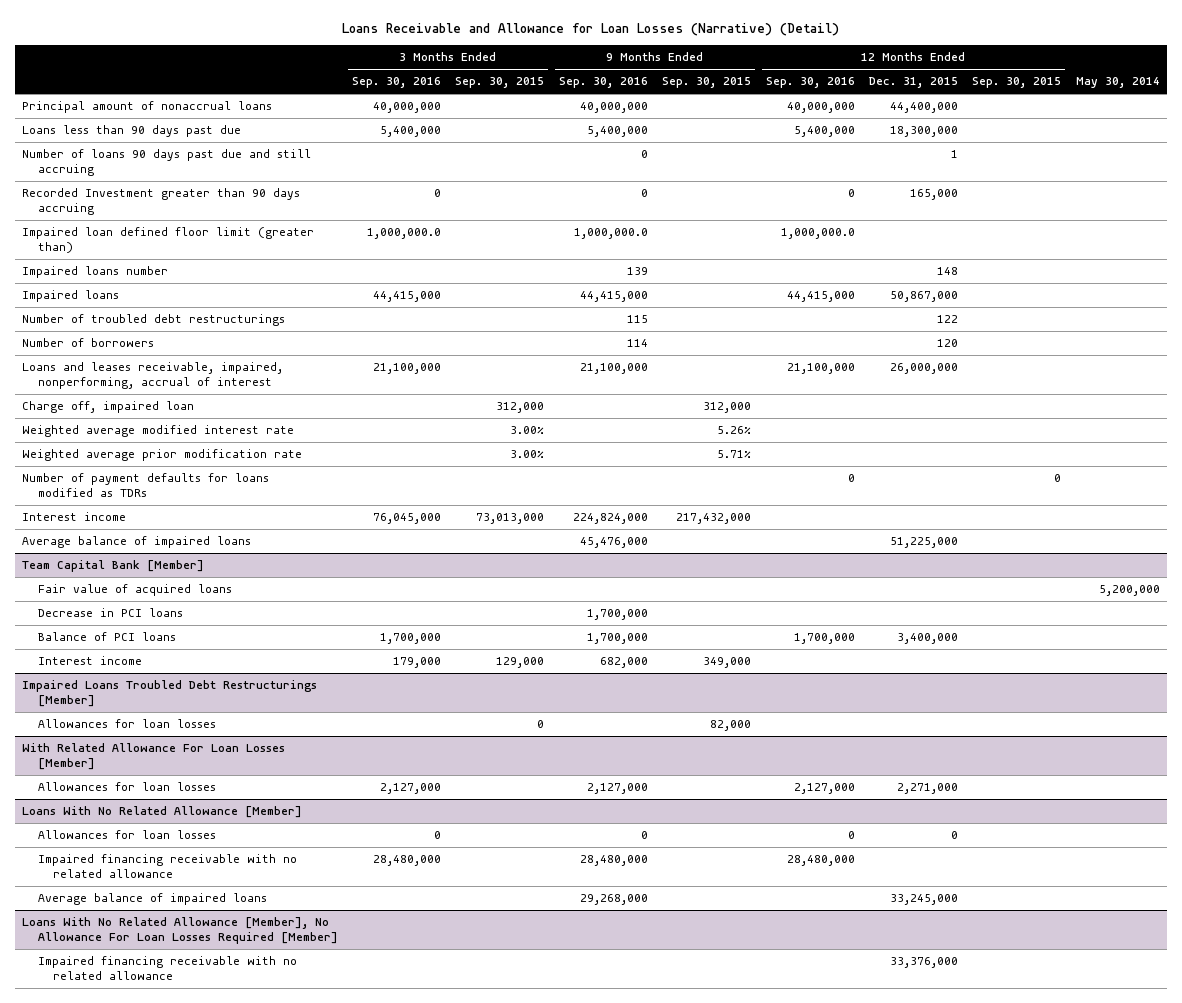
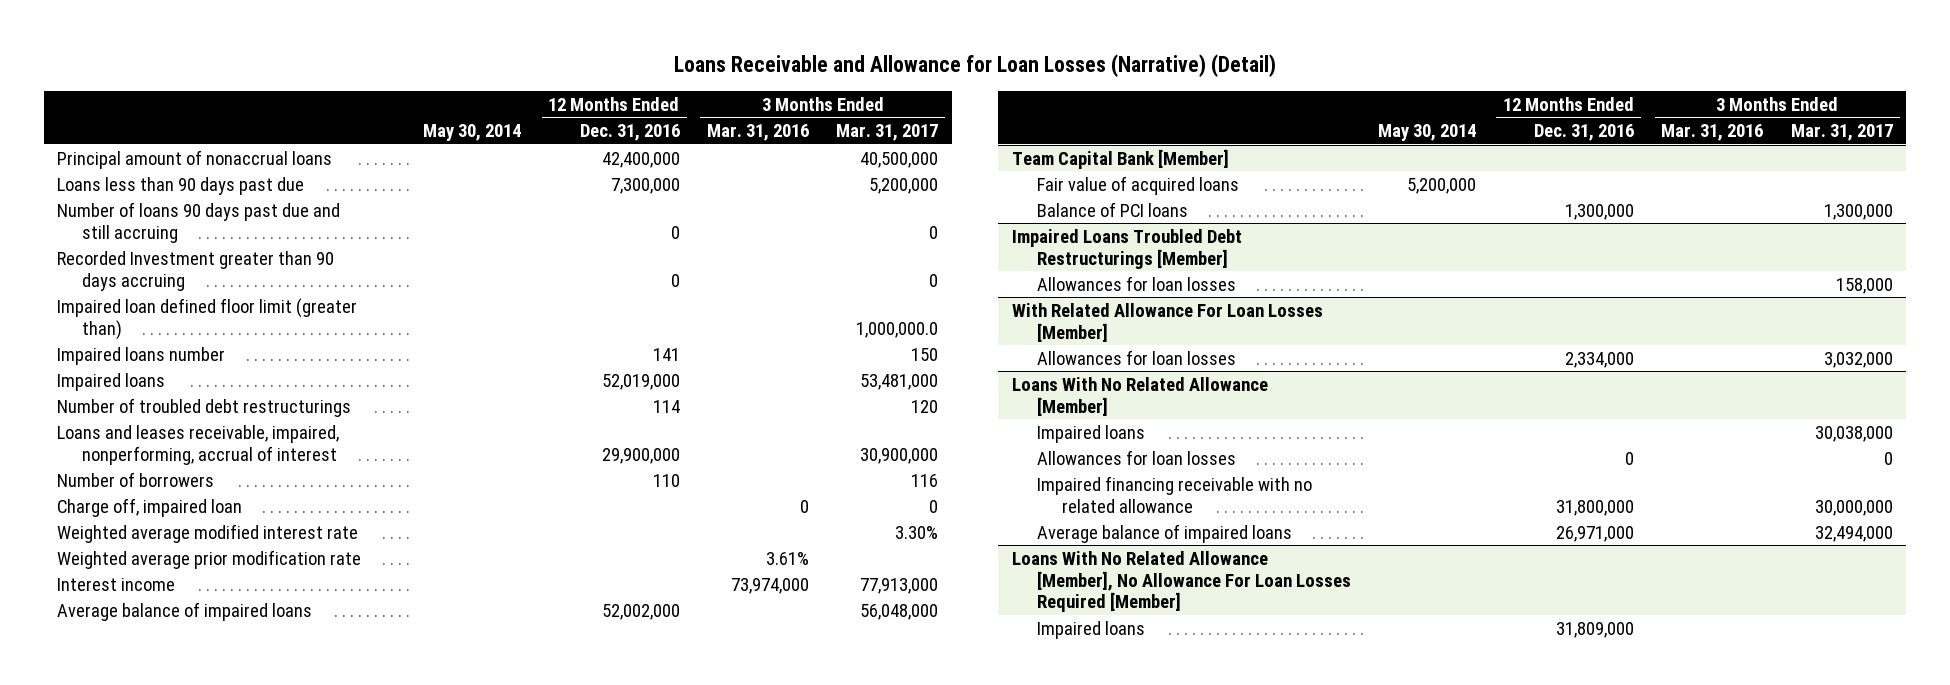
- | 3 Months Ended Sep. 30, 2016 | 3 Months Ended Sep. 30, 2015 | 9 Months Ended Sep. 30, 2016 | 9 Months Ended Sep. 30, 2015 | 12 Months Ended Sep. 30, 2016 | 12 Months Ended Dec. 31, 2015 | 12 Months Ended Sep. 30, 2015 | May 30, 2014
+ | May 30, 2014 | 12 Months Ended Dec. 31, 2016 | 3 Months Ended Mar. 31, 2016 | 3 Months Ended Mar. 31, 2017
moved down: Number of borrowers | | 110 | | 116
- Number of payment defaults for loans modified as TDRs | | | | | 0 | | 0 |
@ Team Capital Bank [Member]
- Decrease in PCI loans | | | 1,700,000 | | | | |
- Interest income | 179,000 | 129,000 | 682,000 | 349,000 | | | |
@ Loans With No Related Allowance [Member]
+ Impaired loans | | | | 30,038,000
@ Loans With No Related Allowance [Member], No Allowance For Loan Losses Required [Member]
- Impaired financing receivable with no related allowance | | | | | | 33,376,000 | |
+ Impaired loans | | 31,809,000 | |

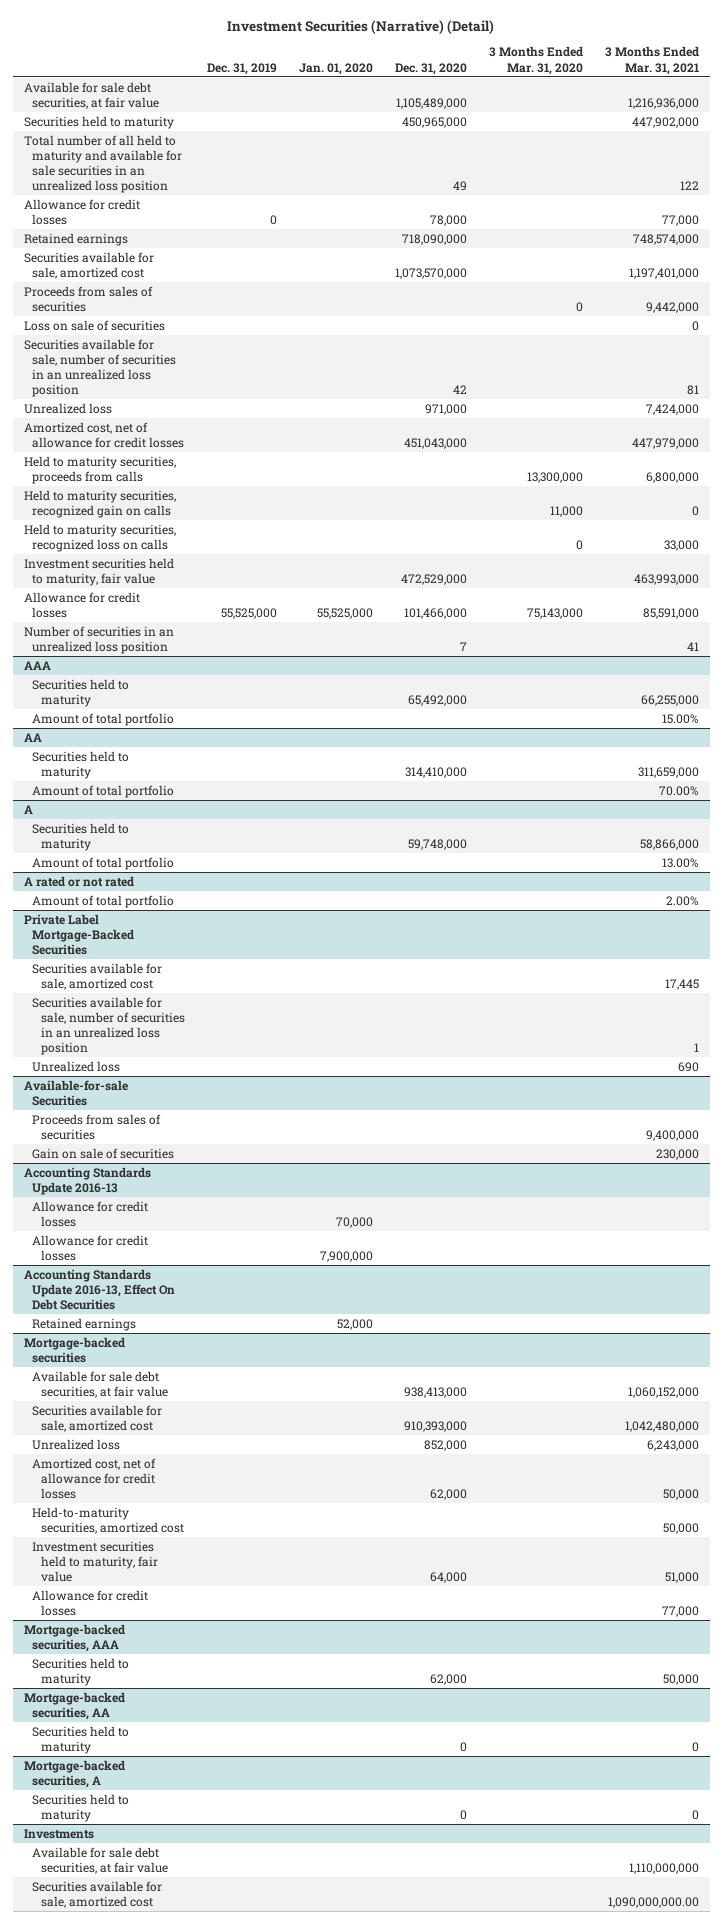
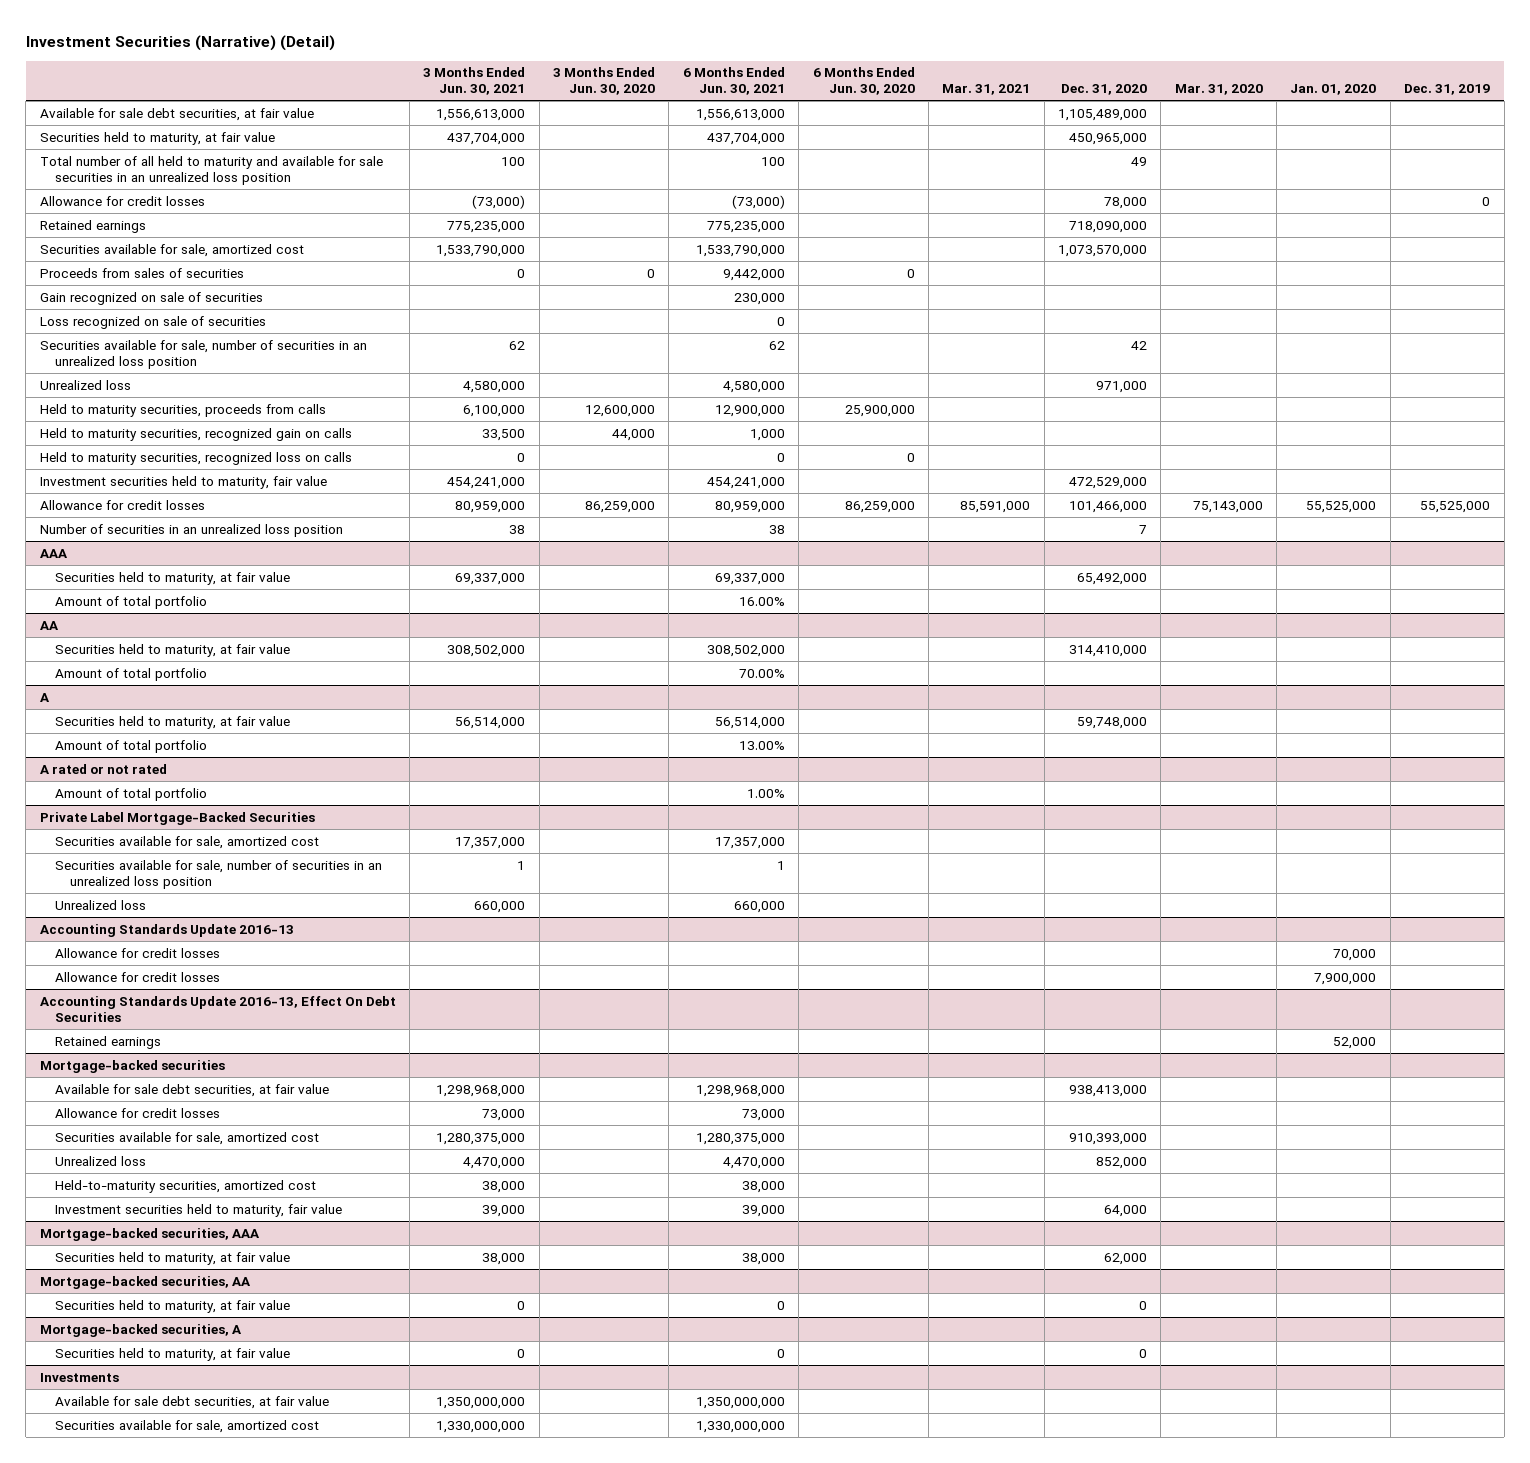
- | Dec. 31, 2019 | Jan. 01, 2020 | Dec. 31, 2020 | 3 Months Ended Mar. 31, 2020 | 3 Months Ended Mar. 31, 2021
+ | 3 Months Ended Jun. 30, 2021 | 3 Months Ended Jun. 30, 2020 | 6 Months Ended Jun. 30, 2021 | 6 Months Ended Jun. 30, 2020 | Mar. 31, 2021 | Dec. 31, 2020 | Mar. 31, 2020 | Jan. 01, 2020 | Dec. 31, 2019
- Securities held to maturity | | | 450,965,000 | | 447,902,000
+ Securities held to maturity, at fair value | 437,704,000 | | 437,704,000 | | | 450,965,000 | | |
- Loss on sale of securities | | | | | 0
+ Gain recognized on sale of securities | | | 230,000 | | | | | |
+ Loss recognized on sale of securities | | | 0 | | | | | |
- Amortized cost, net of allowance for credit losses | | | 451,043,000 | | 447,979,000
@ AAA
- Securities held to maturity | | | 65,492,000 | | 66,255,000
+ Securities held to maturity, at fair value | 69,337,000 | | 69,337,000 | | | 65,492,000 | | |
@ AA
- Securities held to maturity | | | 314,410,000 | | 311,659,000
+ Securities held to maturity, at fair value | 308,502,000 | | 308,502,000 | | | 314,410,000 | | |
@ A
- Securities held to maturity | | | 59,748,000 | | 58,866,000
+ Securities held to maturity, at fair value | 56,514,000 | | 56,514,000 | | | 59,748,000 | | |
- Available-for-sale Securities
- Proceeds from sales of securities | | | | | 9,400,000
- Gain on sale of securities | | | | | 230,000
@ Mortgage-backed securities
moved up: Allowance for credit losses | 73,000 | | 73,000 | | | | | |
- Amortized cost, net of allowance for credit losses | | | 62,000 | | 50,000
@ Mortgage-backed securities, AAA
- Securities held to maturity | | | 62,000 | | 50,000
+ Securities held to maturity, at fair value | 38,000 | | 38,000 | | | 62,000 | | |
@ Mortgage-backed securities, AA
- Securities held to maturity | | | 0 | | 0
+ Securities held to maturity, at fair value | 0 | | 0 | | | 0 | | |
@ Mortgage-backed securities, A
- Securities held to maturity | | | 0 | | 0
+ Securities held to maturity, at fair value | 0 | | 0 | | | 0 | | |

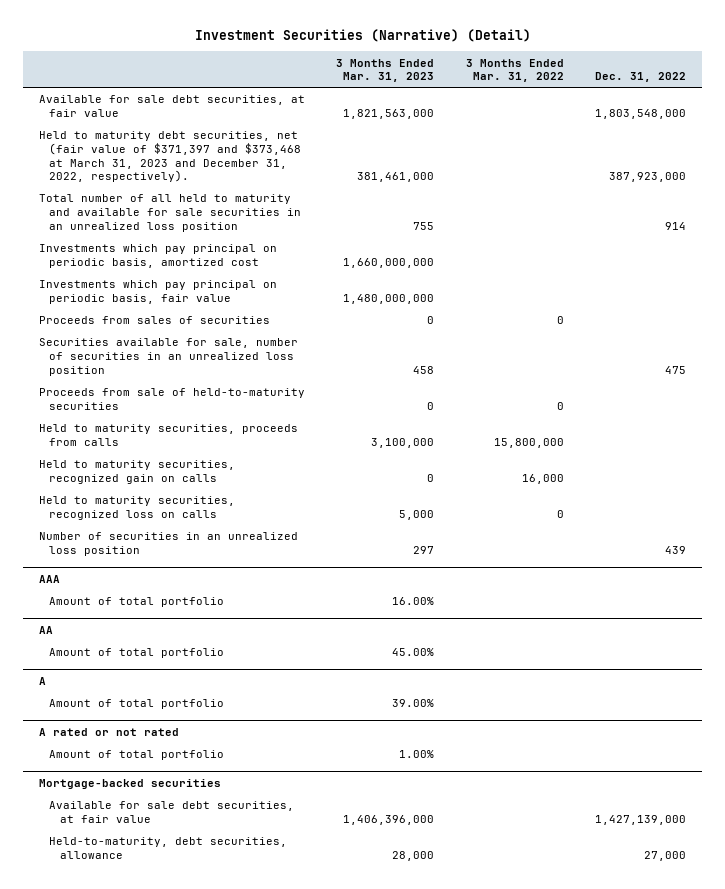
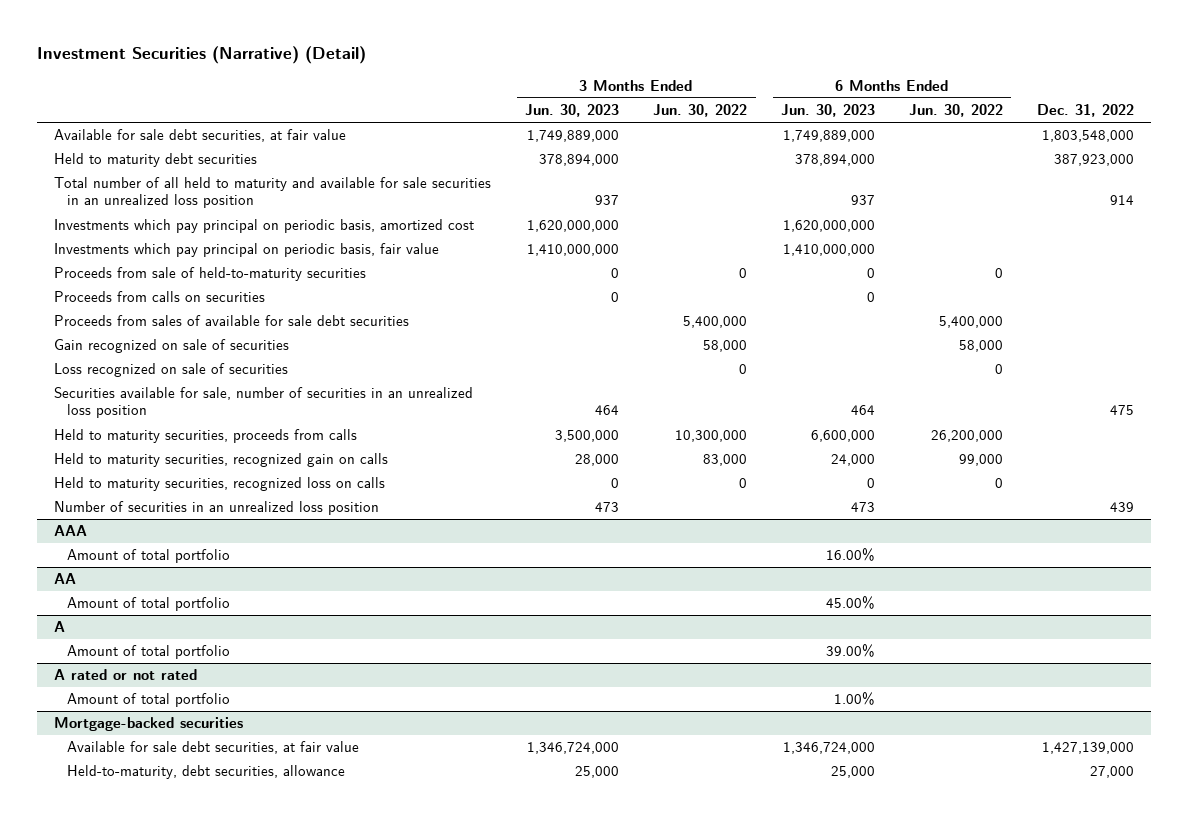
- | 3 Months Ended Mar. 31, 2023 | 3 Months Ended Mar. 31, 2022 | Dec. 31, 2022
+ | 3 Months Ended Jun. 30, 2023 | 3 Months Ended Jun. 30, 2022 | 6 Months Ended Jun. 30, 2023 | 6 Months Ended Jun. 30, 2022 | Dec. 31, 2022
- Held to maturity debt securities, net (fair value of $371,397 and $373,468 at March 31, 2023 and December 31, 2022, respectively). | 381,461,000 | | 387,923,000
+ Held to maturity debt securities | 378,894,000 | | 378,894,000 | | 387,923,000
- Proceeds from sales of securities | 0 | 0 |
+ Proceeds from calls on securities | 0 | | 0 | |
+ Proceeds from sales of available for sale debt securities | | 5,400,000 | | 5,400,000 |
+ Gain recognized on sale of securities | | 58,000 | | 58,000 |
+ Loss recognized on sale of securities | | 0 | | 0 |
moved down: Securities available for sale, number of securities in an unrealized loss position | 464 | | 464 | | 475

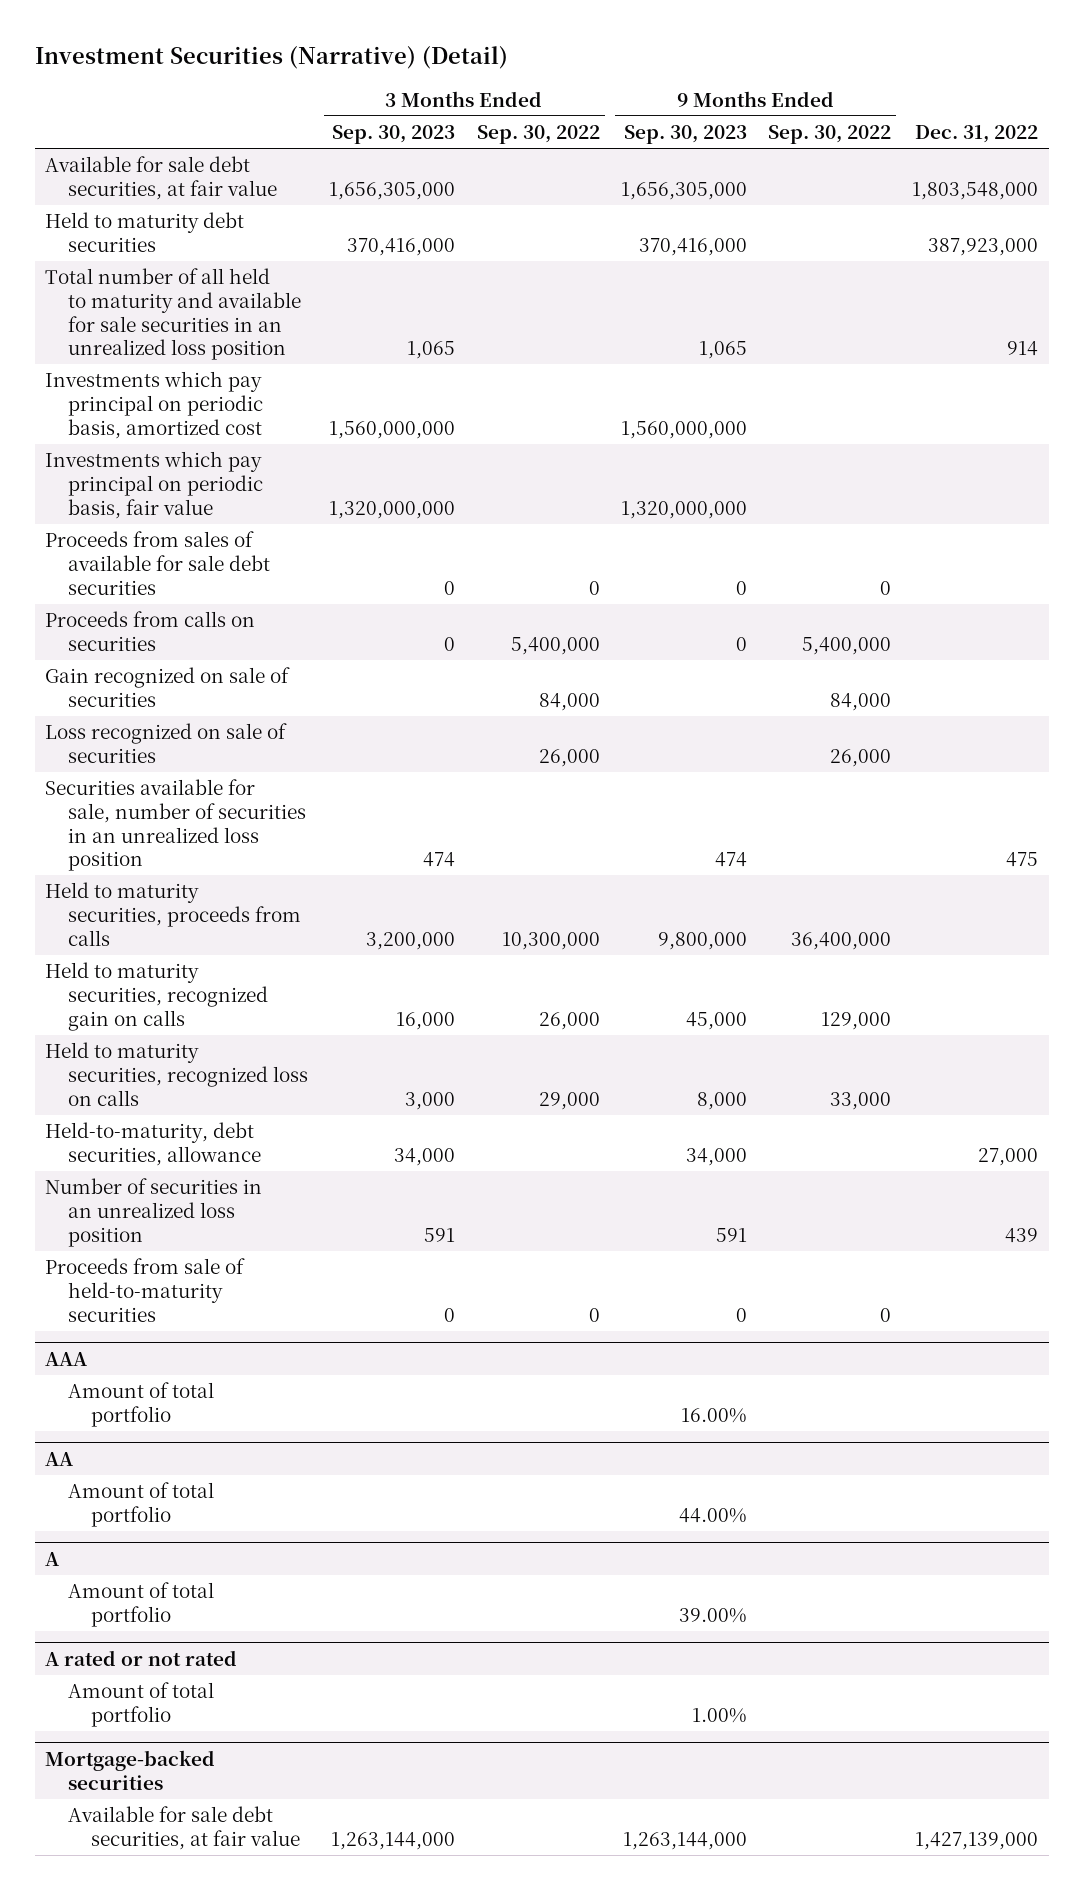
- | 3 Months Ended Jun. 30, 2023 | 3 Months Ended Jun. 30, 2022 | 6 Months Ended Jun. 30, 2023 | 6 Months Ended Jun. 30, 2022 | Dec. 31, 2022
+ | 3 Months Ended Sep. 30, 2023 | 3 Months Ended Sep. 30, 2022 | 9 Months Ended Sep. 30, 2023 | 9 Months Ended Sep. 30, 2022 | Dec. 31, 2022
moved down: Proceeds from calls on securities | 0 | 5,400,000 | 0 | 5,400,000 |
+ Held-to-maturity, debt securities, allowance | 34,000 | | 34,000 | | 27,000
moved down: Proceeds from sale of held-to-maturity securities | 0 | 0 | 0 | 0 |
@ Mortgage-backed securities
- Held-to-maturity, debt securities, allowance | 25,000 | | 25,000 | | 27,000

